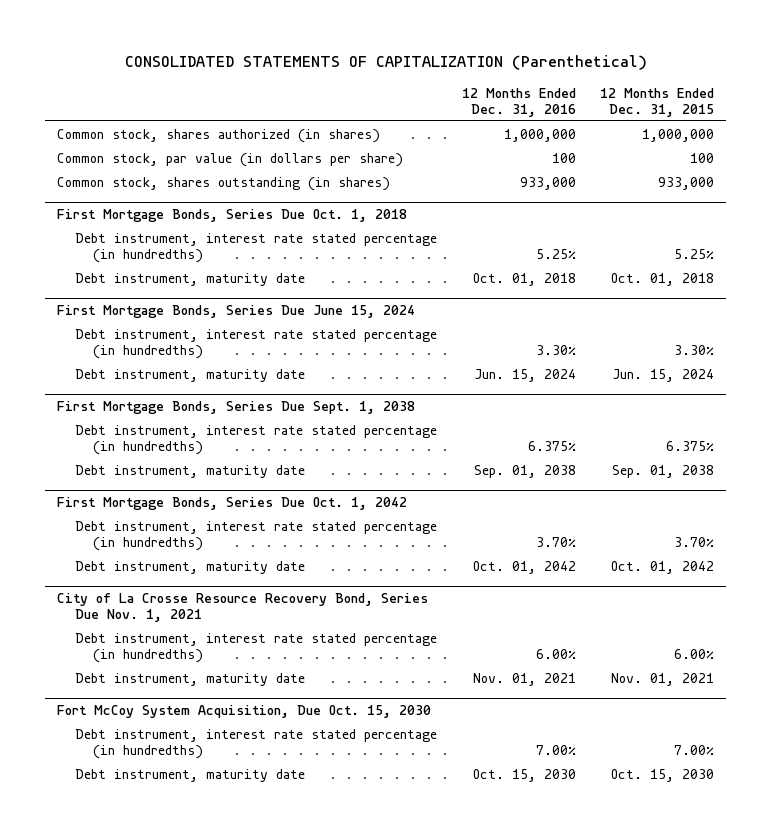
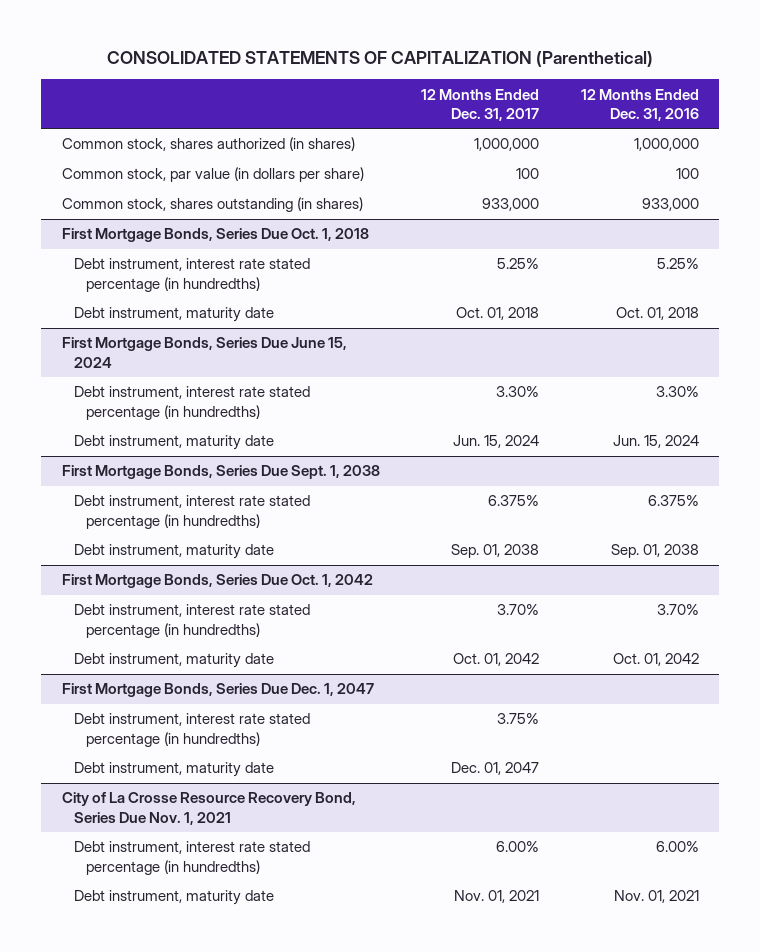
- | 12 Months Ended Dec. 31, 2016 | 12 Months Ended Dec. 31, 2015
+ | 12 Months Ended Dec. 31, 2017 | 12 Months Ended Dec. 31, 2016
+ First Mortgage Bonds, Series Due Dec. 1, 2047
+ Debt instrument, interest rate stated percentage (in hundredths) | 3.75% |
+ Debt instrument, maturity date | Dec. 01, 2047 |
- Fort McCoy System Acquisition, Due Oct. 15, 2030
- Debt instrument, interest rate stated percentage (in hundredths) | 7.00% | 7.00%
- Debt instrument, maturity date | Oct. 15, 2030 | Oct. 15, 2030

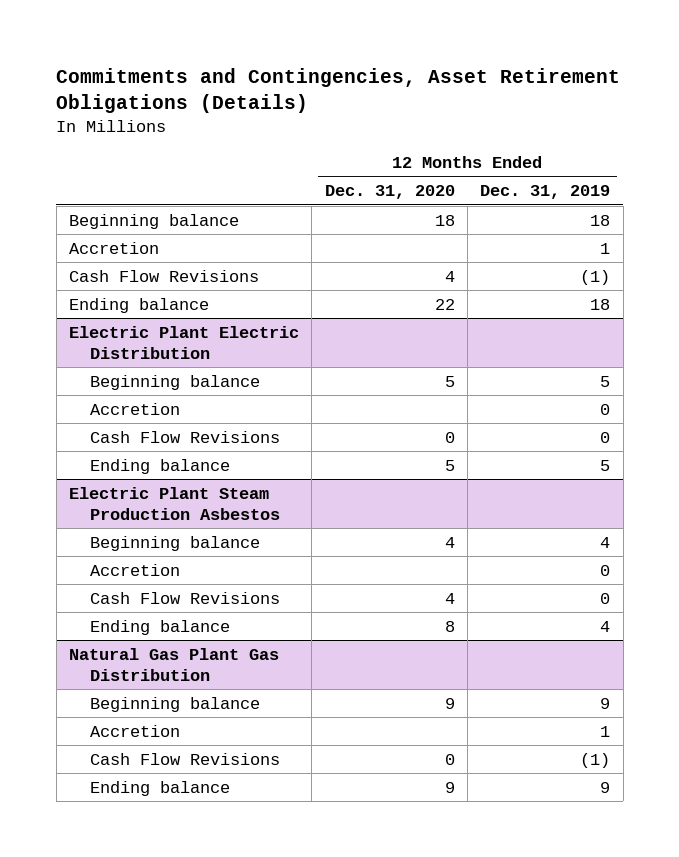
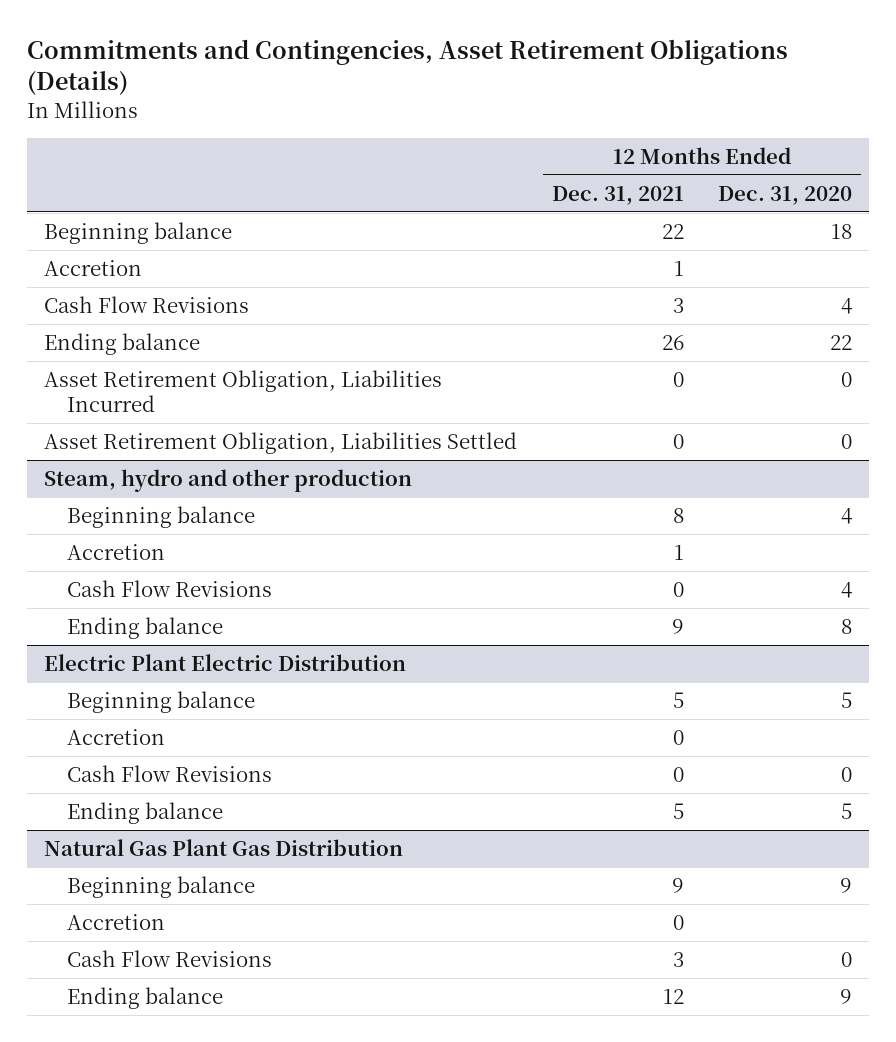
- | 12 Months Ended Dec. 31, 2020 | 12 Months Ended Dec. 31, 2019
+ | 12 Months Ended Dec. 31, 2021 | 12 Months Ended Dec. 31, 2020
+ Asset Retirement Obligation, Liabilities Incurred | 0 | 0
+ Asset Retirement Obligation, Liabilities Settled | 0 | 0
+ Steam, hydro and other production
+ Beginning balance | 8 | 4
+ Accretion | 1 |
+ Cash Flow Revisions | 0 | 4
+ Ending balance | 9 | 8
- Electric Plant Steam Production Asbestos
- Beginning balance | 4 | 4
- Accretion | | 0
- Cash Flow Revisions | 4 | 0
- Ending balance | 8 | 4

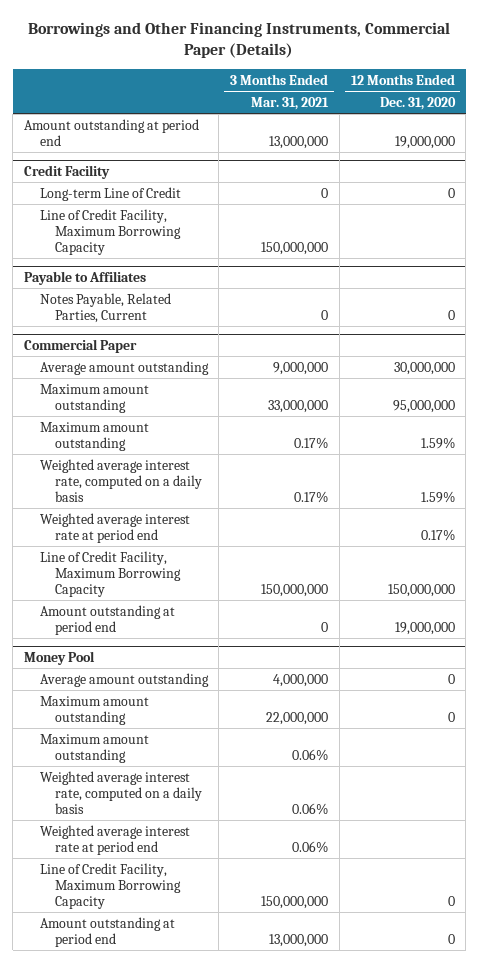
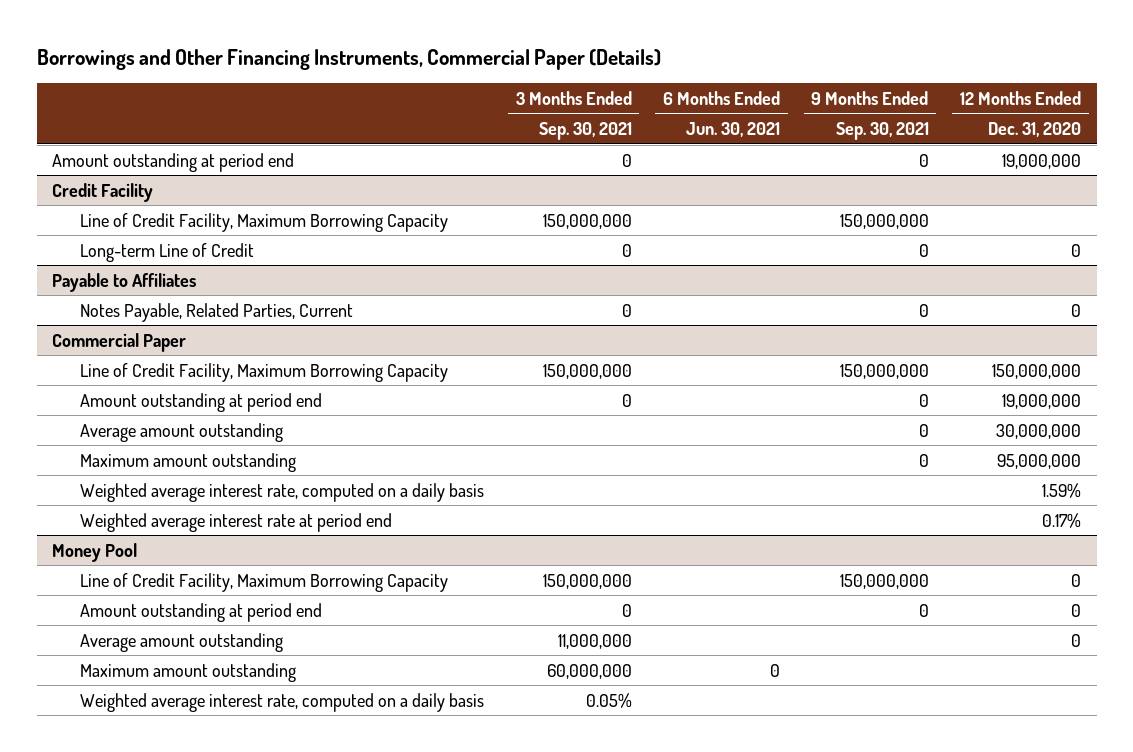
- | 3 Months Ended Mar. 31, 2021 | 12 Months Ended Dec. 31, 2020
+ | 3 Months Ended Sep. 30, 2021 | 6 Months Ended Jun. 30, 2021 | 9 Months Ended Sep. 30, 2021 | 12 Months Ended Dec. 31, 2020
@ Credit Facility
moved down: Long-term Line of Credit | 0 | | 0 | 0
@ Commercial Paper
moved up: Line of Credit Facility, Maximum Borrowing Capacity | 150,000,000 | | 150,000,000 | 150,000,000
moved up: Amount outstanding at period end | 0 | | 0 | 19,000,000
- Maximum amount outstanding | 0.17% | 1.59%
@ Money Pool
moved up: Line of Credit Facility, Maximum Borrowing Capacity | 150,000,000 | | 150,000,000 | 0
moved up: Amount outstanding at period end | 0 | | 0 | 0
- Maximum amount outstanding | 22,000,000 | 0
- Weighted average interest rate at period end | 0.06% |

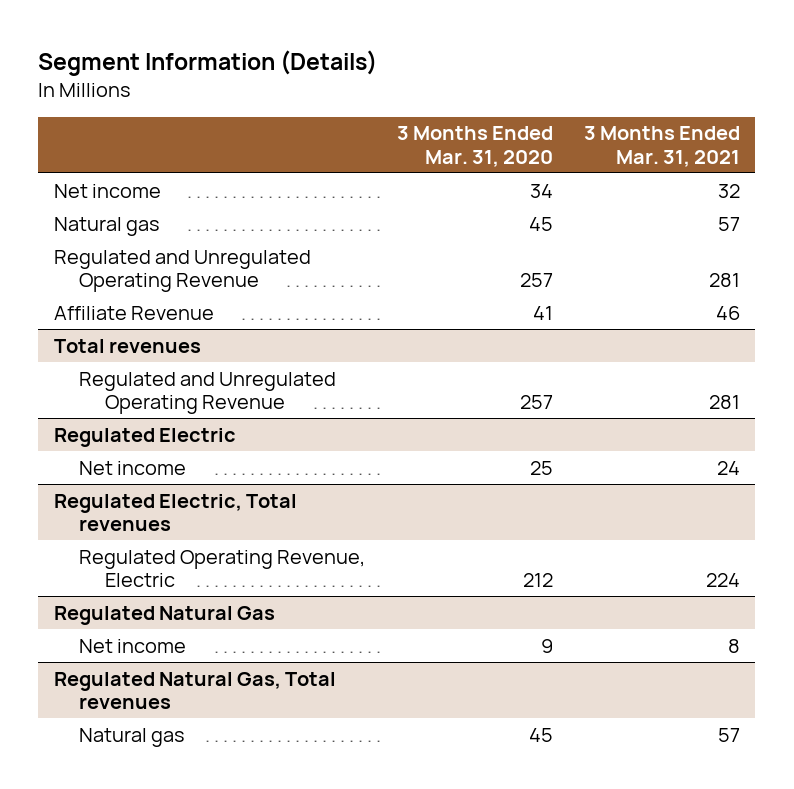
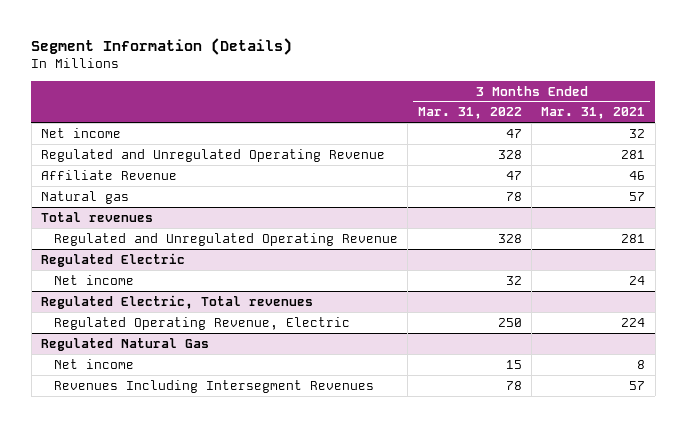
- | 3 Months Ended Mar. 31, 2020 | 3 Months Ended Mar. 31, 2021
+ | 3 Months Ended Mar. 31, 2022 | 3 Months Ended Mar. 31, 2021
moved down: Natural gas | 78 | 57
- Regulated Natural Gas, Total revenues
- Natural gas | 45 | 57
@ Regulated Natural Gas
+ Revenues Including Intersegment Revenues | 78 | 57

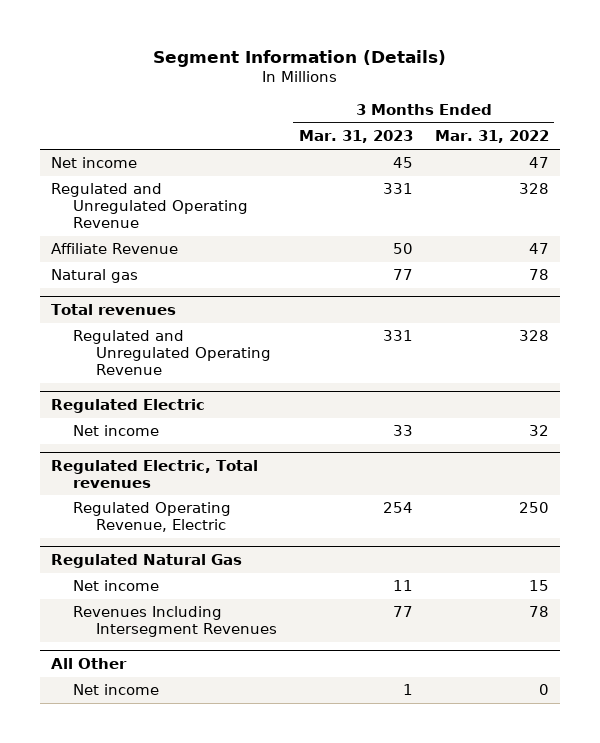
- | 3 Months Ended Mar. 31, 2022 | 3 Months Ended Mar. 31, 2021
+ | 3 Months Ended Mar. 31, 2023 | 3 Months Ended Mar. 31, 2022
+ All Other
+ Net income | 1 | 0

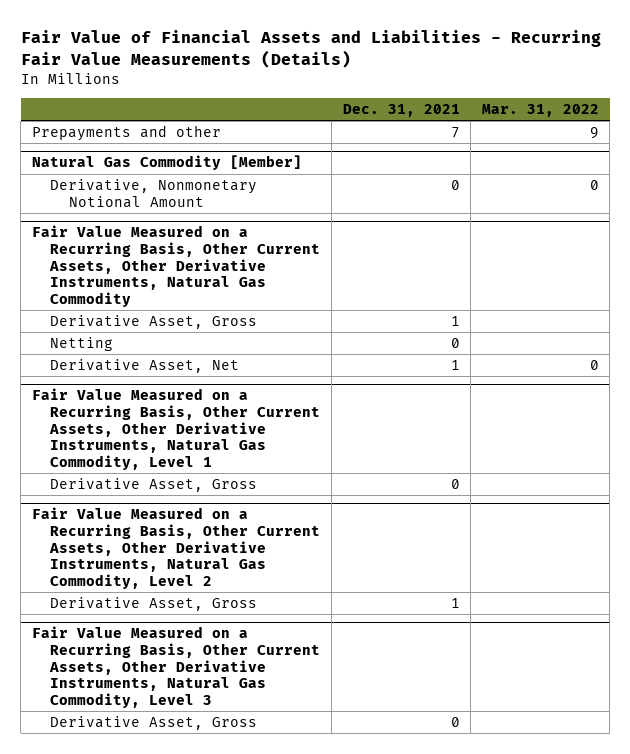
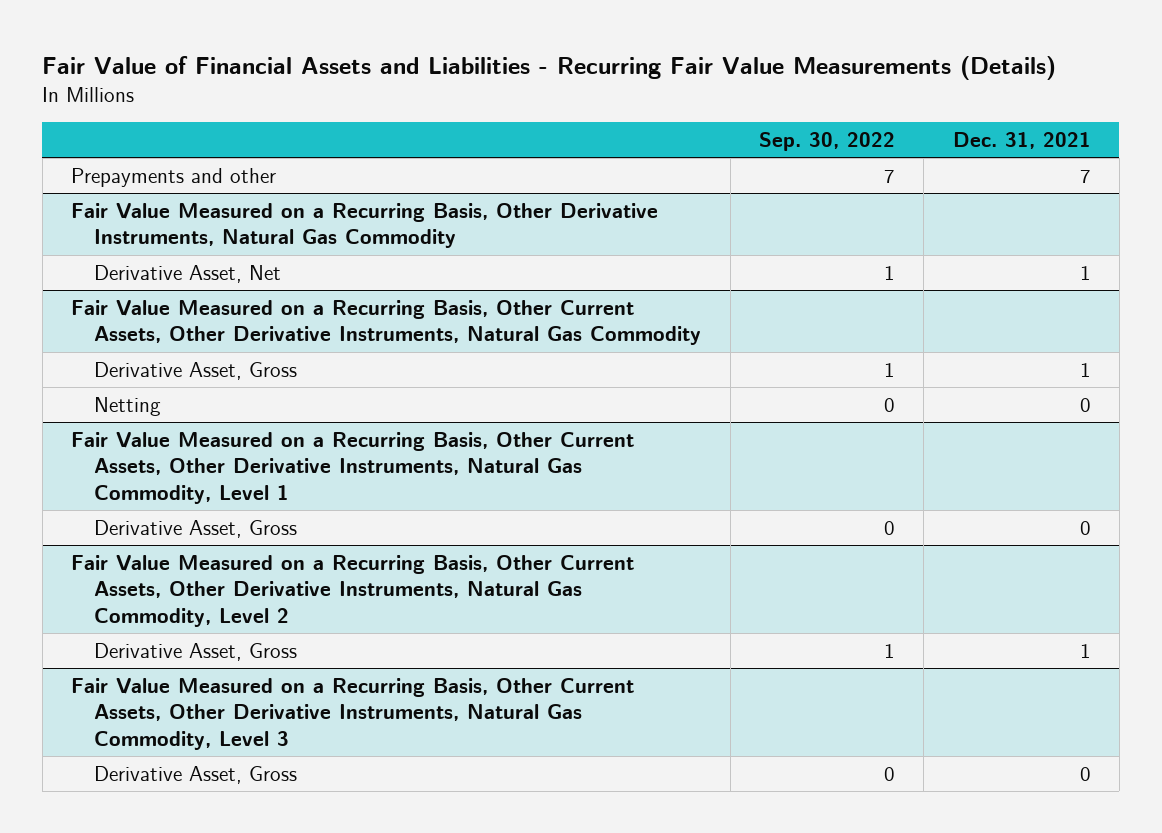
- | Dec. 31, 2021 | Mar. 31, 2022
+ | Sep. 30, 2022 | Dec. 31, 2021
- Natural Gas Commodity [Member]
- Derivative, Nonmonetary Notional Amount | 0 | 0
+ Fair Value Measured on a Recurring Basis, Other Derivative Instruments, Natural Gas Commodity
+ Derivative Asset, Net | 1 | 1
@ Fair Value Measured on a Recurring Basis, Other Current Assets, Other Derivative Instruments, Natural Gas Commodity
- Derivative Asset, Net | 1 | 0

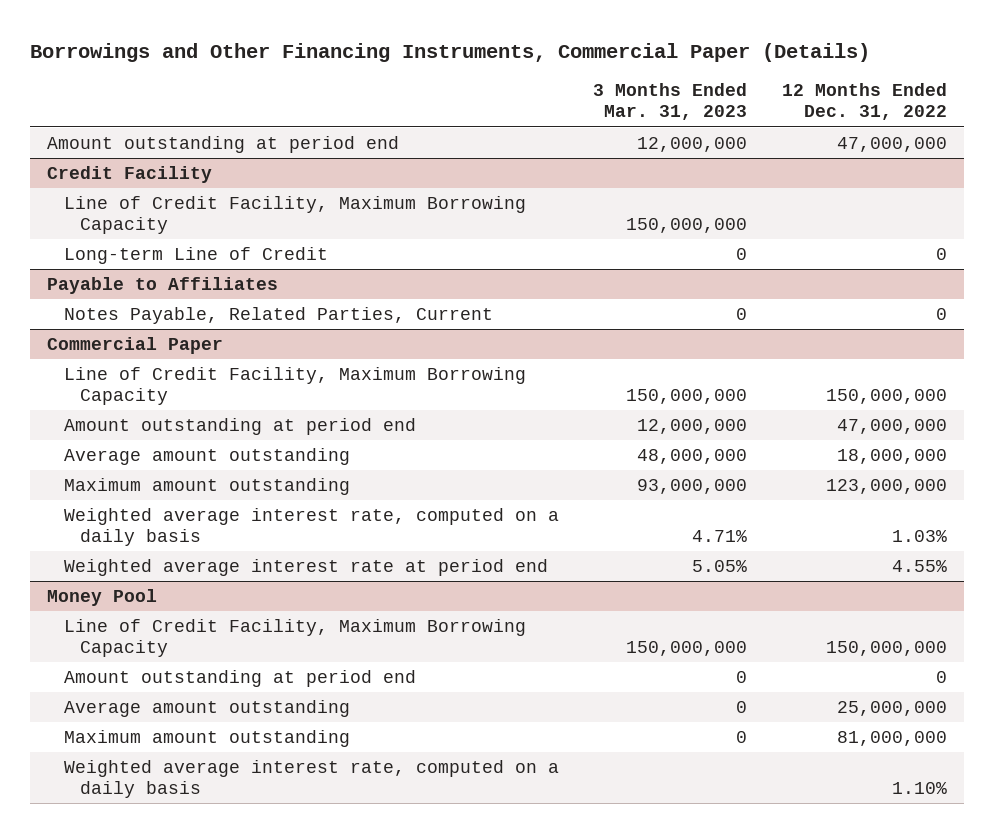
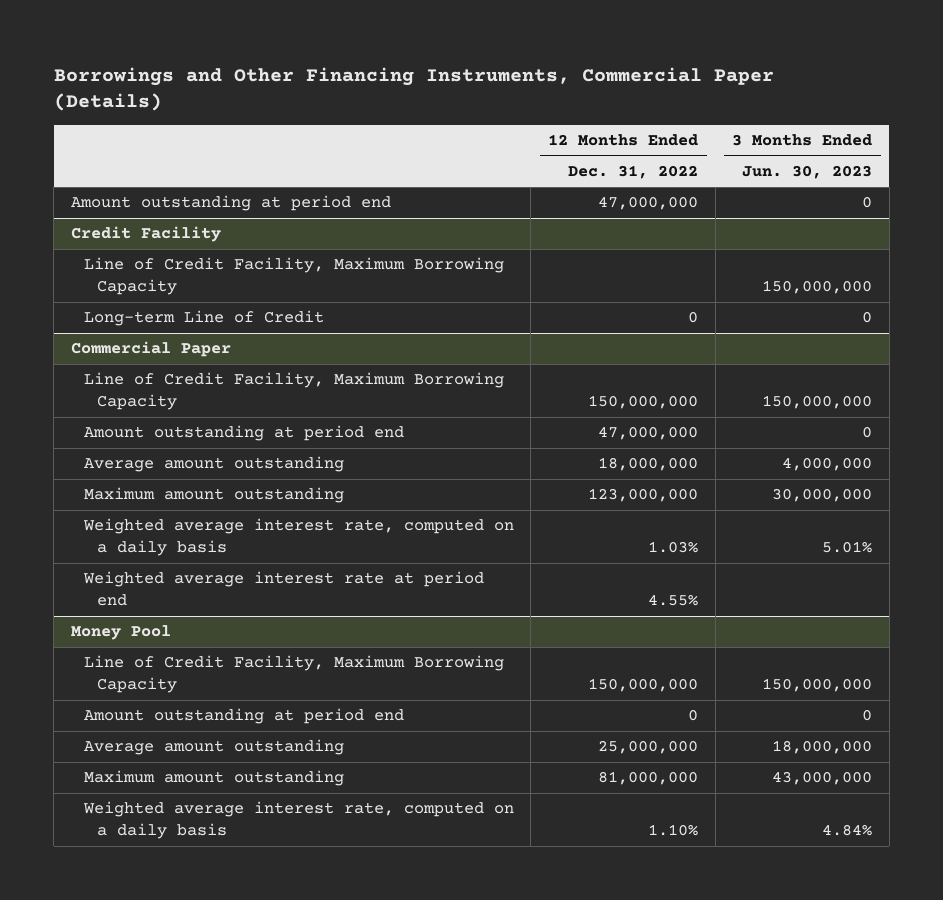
- | 3 Months Ended Mar. 31, 2023 | 12 Months Ended Dec. 31, 2022
+ | 12 Months Ended Dec. 31, 2022 | 3 Months Ended Jun. 30, 2023
- Payable to Affiliates
- Notes Payable, Related Parties, Current | 0 | 0

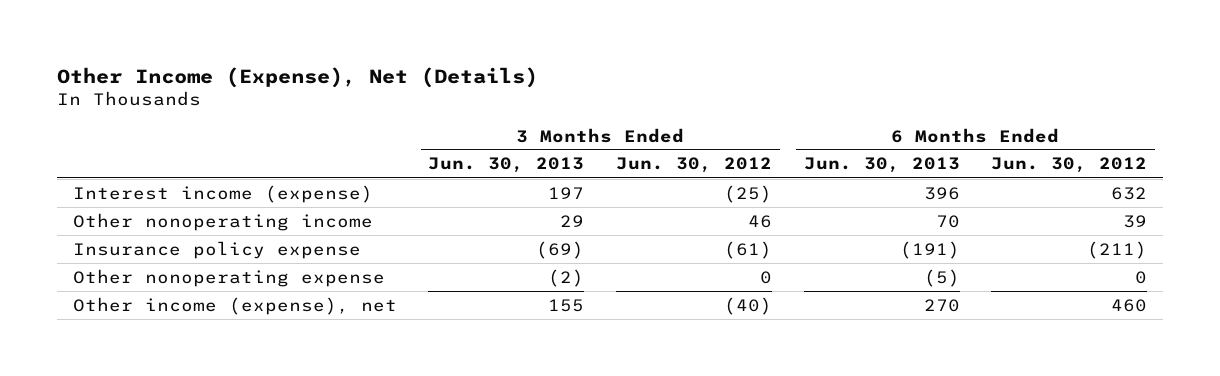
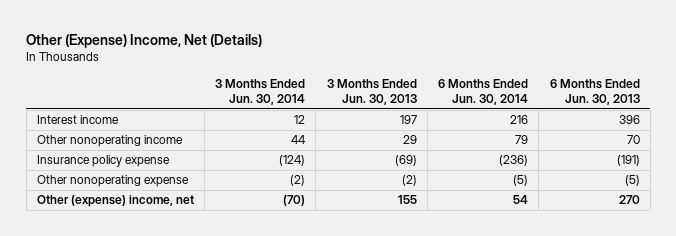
- Other Income (Expense), Net (Details)
+ Other (Expense) Income, Net (Details)
- | 3 Months Ended Jun. 30, 2013 | 3 Months Ended Jun. 30, 2012 | 6 Months Ended Jun. 30, 2013 | 6 Months Ended Jun. 30, 2012
+ | 3 Months Ended Jun. 30, 2014 | 3 Months Ended Jun. 30, 2013 | 6 Months Ended Jun. 30, 2014 | 6 Months Ended Jun. 30, 2013
- Interest income (expense) | 197 | (25) | 396 | 632
+ Interest income | 12 | 197 | 216 | 396
- Other income (expense), net | 155 | (40) | 270 | 460
+ Other (expense) income, net | (70) | 155 | 54 | 270

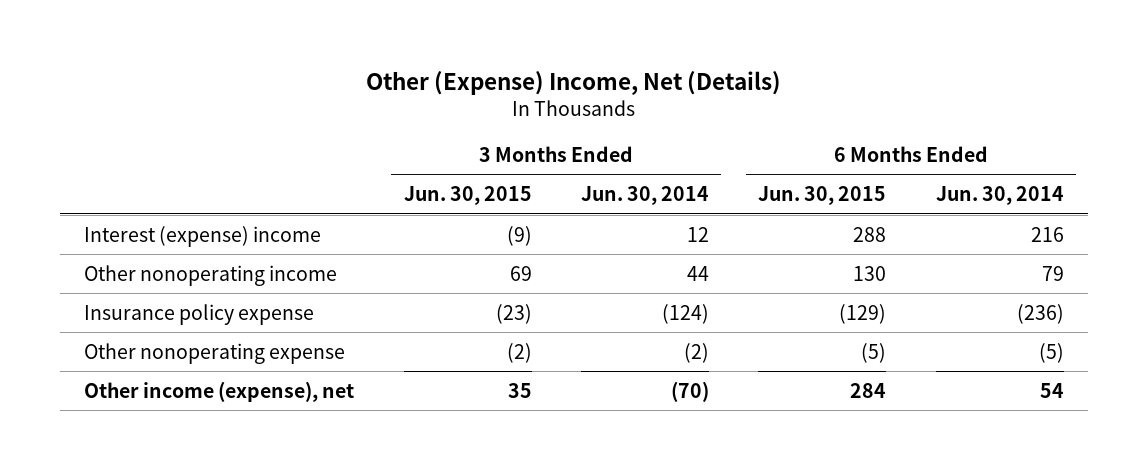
- | 3 Months Ended Jun. 30, 2014 | 3 Months Ended Jun. 30, 2013 | 6 Months Ended Jun. 30, 2014 | 6 Months Ended Jun. 30, 2013
+ | 3 Months Ended Jun. 30, 2015 | 3 Months Ended Jun. 30, 2014 | 6 Months Ended Jun. 30, 2015 | 6 Months Ended Jun. 30, 2014
- Interest income | 12 | 197 | 216 | 396
+ Interest (expense) income | (9) | 12 | 288 | 216
- Other (expense) income, net | (70) | 155 | 54 | 270
+ Other income (expense), net | 35 | (70) | 284 | 54

